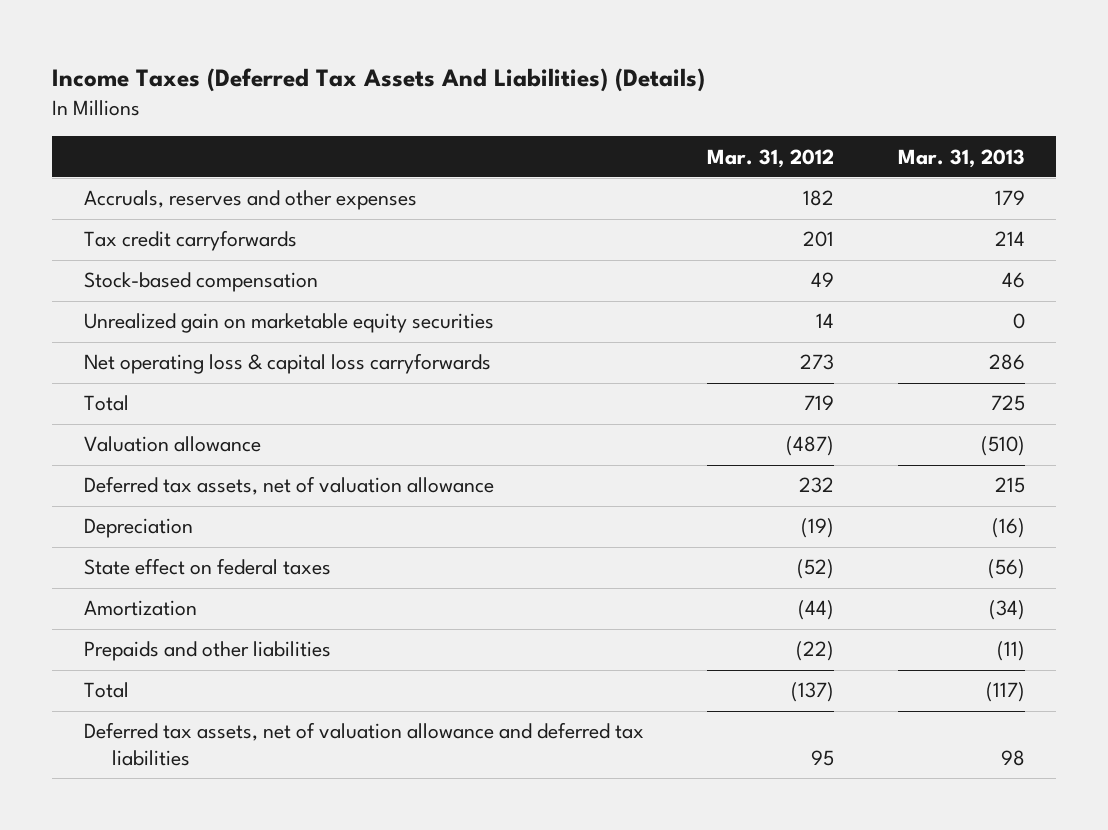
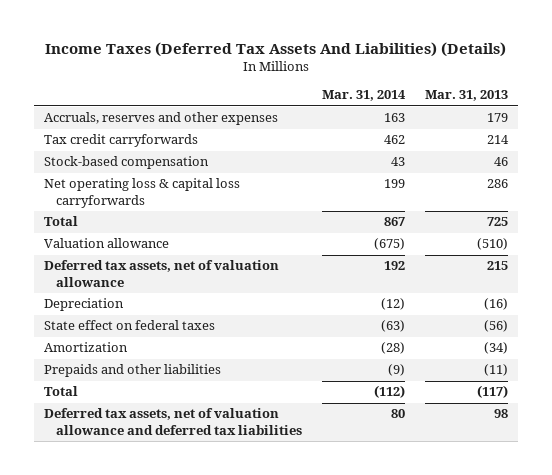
- | Mar. 31, 2012 | Mar. 31, 2013
+ | Mar. 31, 2014 | Mar. 31, 2013
- Unrealized gain on marketable equity securities | 14 | 0

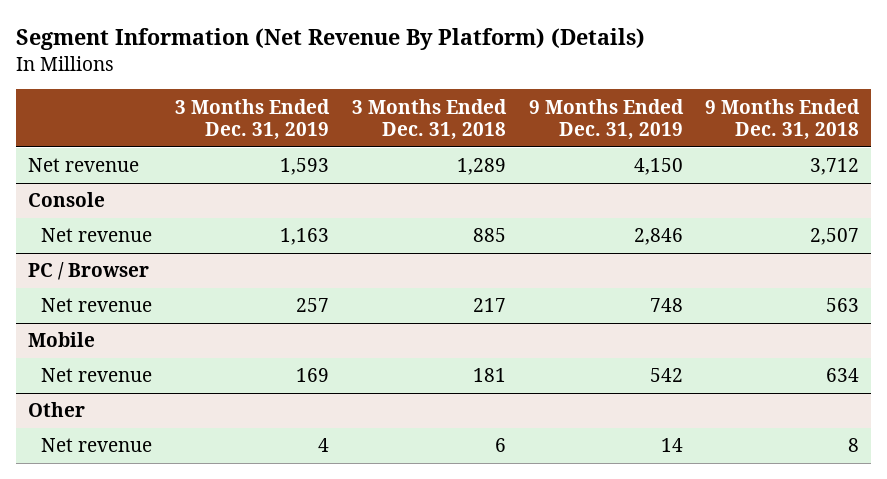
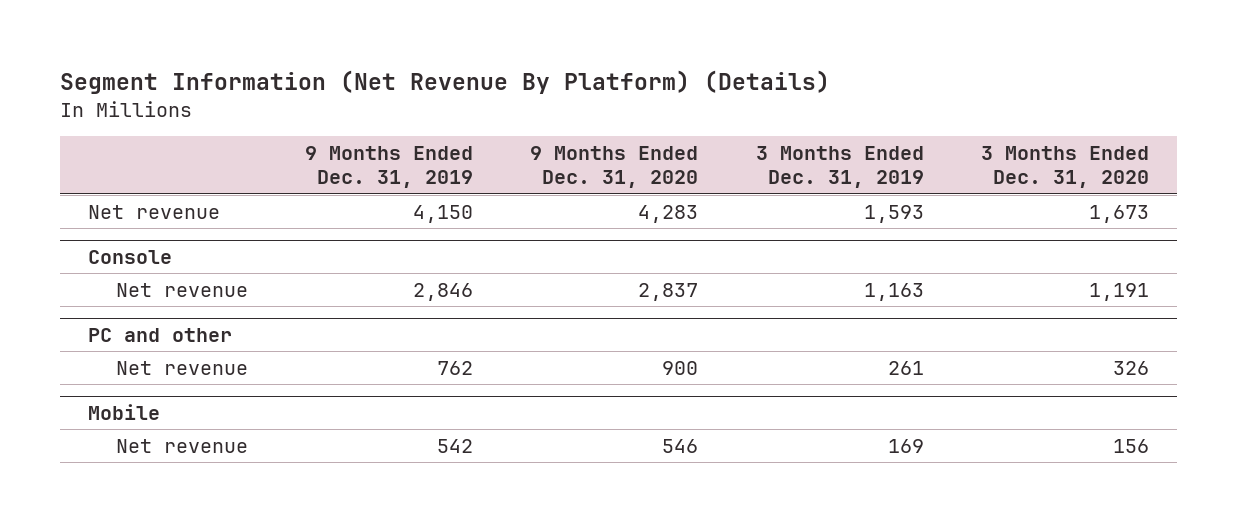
- | 3 Months Ended Dec. 31, 2019 | 3 Months Ended Dec. 31, 2018 | 9 Months Ended Dec. 31, 2019 | 9 Months Ended Dec. 31, 2018
+ | 9 Months Ended Dec. 31, 2019 | 9 Months Ended Dec. 31, 2020 | 3 Months Ended Dec. 31, 2019 | 3 Months Ended Dec. 31, 2020
- PC / Browser
- Net revenue | 257 | 217 | 748 | 563
+ PC and other
+ Net revenue | 762 | 900 | 261 | 326
- Other
- Net revenue | 4 | 6 | 14 | 8

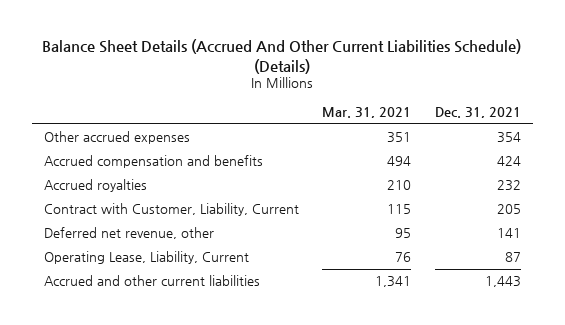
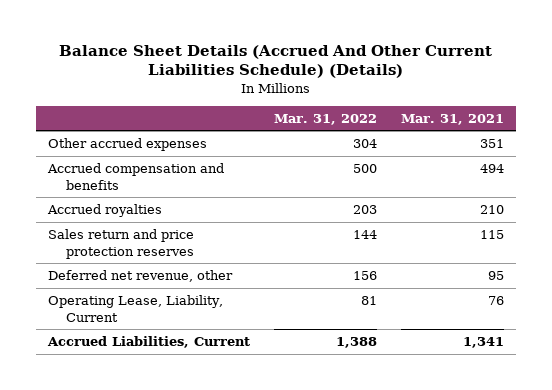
- | Mar. 31, 2021 | Dec. 31, 2021
+ | Mar. 31, 2022 | Mar. 31, 2021
- Contract with Customer, Liability, Current | 115 | 205
+ Sales return and price protection reserves | 144 | 115
- Accrued and other current liabilities | 1,341 | 1,443
+ Accrued Liabilities, Current | 1,388 | 1,341

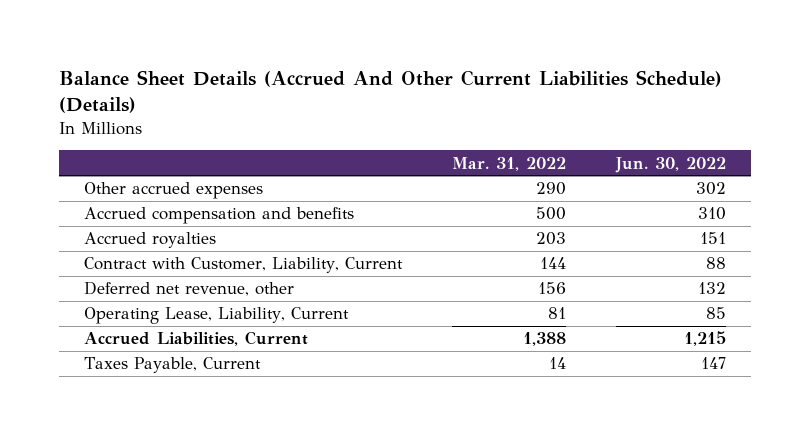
- | Mar. 31, 2022 | Mar. 31, 2021
+ | Mar. 31, 2022 | Jun. 30, 2022
- Other accrued expenses | 304 | 351
+ Other accrued expenses | 290 | 302
- Sales return and price protection reserves | 144 | 115
+ Contract with Customer, Liability, Current | 144 | 88
+ Taxes Payable, Current | 14 | 147

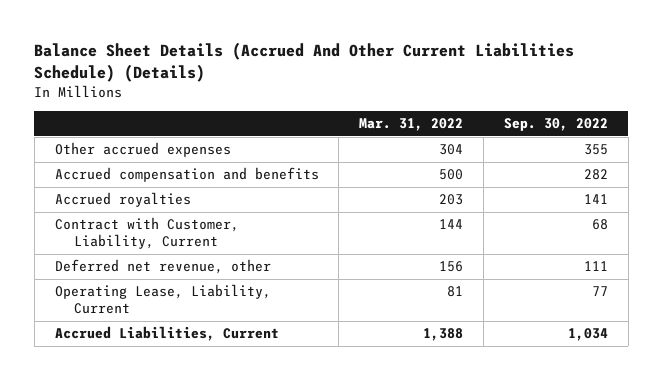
- | Mar. 31, 2022 | Jun. 30, 2022
+ | Mar. 31, 2022 | Sep. 30, 2022
- Other accrued expenses | 290 | 302
+ Other accrued expenses | 304 | 355
- Taxes Payable, Current | 14 | 147

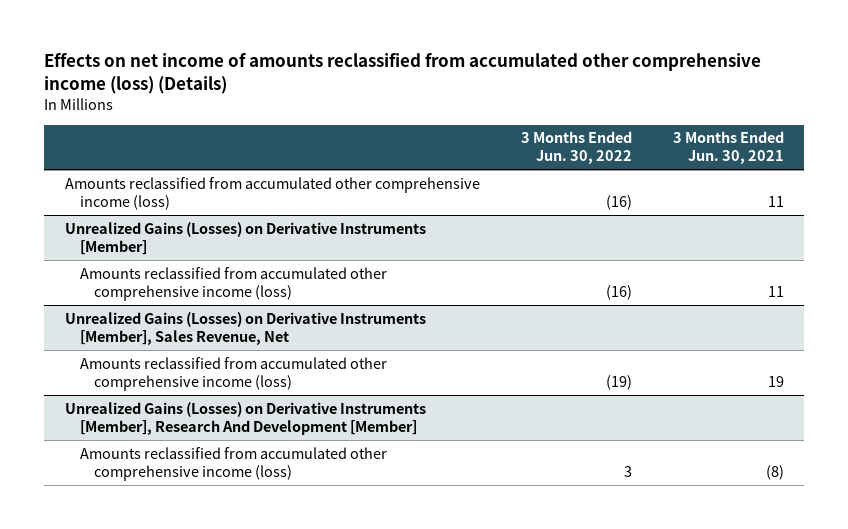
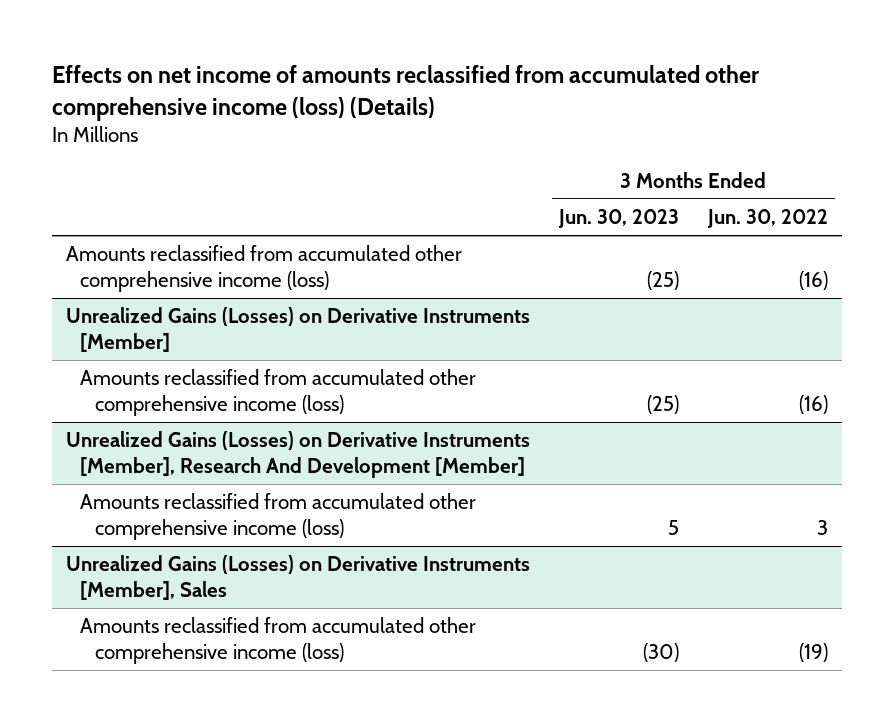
- | 3 Months Ended Jun. 30, 2022 | 3 Months Ended Jun. 30, 2021
+ | 3 Months Ended Jun. 30, 2023 | 3 Months Ended Jun. 30, 2022
- Unrealized Gains (Losses) on Derivative Instruments [Member], Sales Revenue, Net
- Amounts reclassified from accumulated other comprehensive income (loss) | (19) | 19
+ Unrealized Gains (Losses) on Derivative Instruments [Member], Sales
+ Amounts reclassified from accumulated other comprehensive income (loss) | (30) | (19)

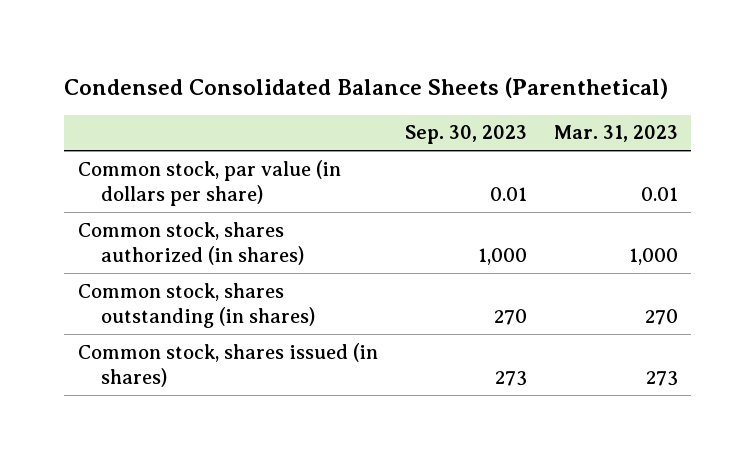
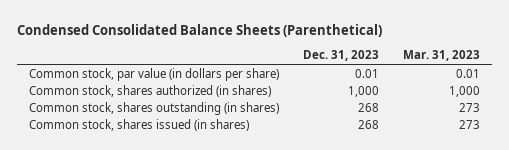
- | Sep. 30, 2023 | Mar. 31, 2023
+ | Dec. 31, 2023 | Mar. 31, 2023
- Common stock, shares outstanding (in shares) | 270 | 270
+ Common stock, shares outstanding (in shares) | 268 | 273

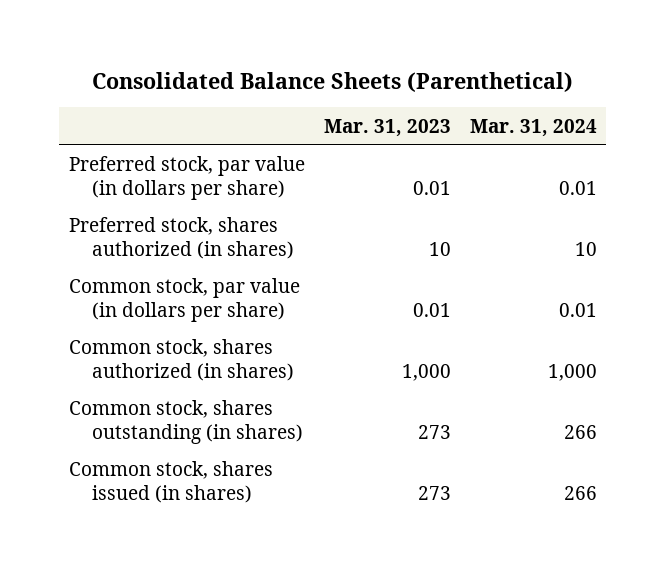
- Condensed Consolidated Balance Sheets (Parenthetical)
+ Consolidated Balance Sheets (Parenthetical)
- | Dec. 31, 2023 | Mar. 31, 2023
+ | Mar. 31, 2023 | Mar. 31, 2024
+ Preferred stock, par value (in dollars per share) | 0.01 | 0.01
+ Preferred stock, shares authorized (in shares) | 10 | 10

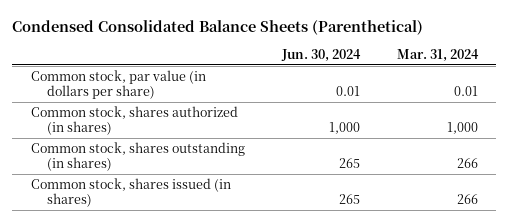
- Consolidated Balance Sheets (Parenthetical)
+ Condensed Consolidated Balance Sheets (Parenthetical)
- | Mar. 31, 2023 | Mar. 31, 2024
+ | Jun. 30, 2024 | Mar. 31, 2024
- Preferred stock, par value (in dollars per share) | 0.01 | 0.01
- Preferred stock, shares authorized (in shares) | 10 | 10

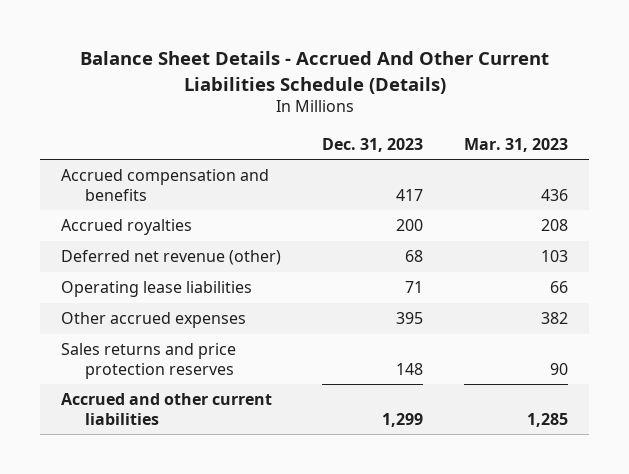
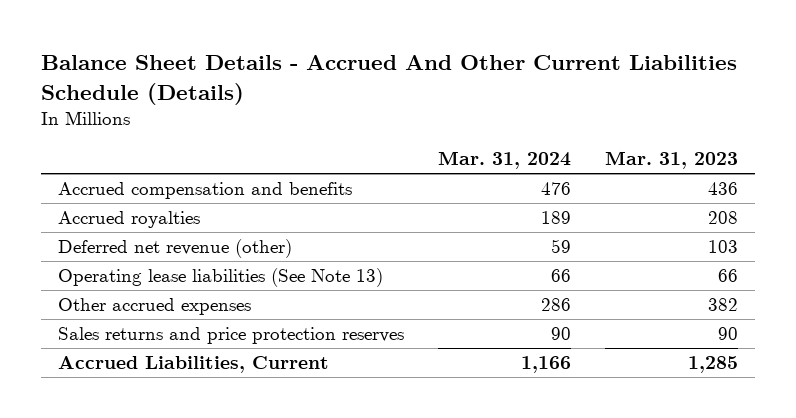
- | Dec. 31, 2023 | Mar. 31, 2023
+ | Mar. 31, 2024 | Mar. 31, 2023
- Operating lease liabilities | 71 | 66
+ Operating lease liabilities (See Note 13) | 66 | 66
- Accrued and other current liabilities | 1,299 | 1,285
+ Accrued Liabilities, Current | 1,166 | 1,285

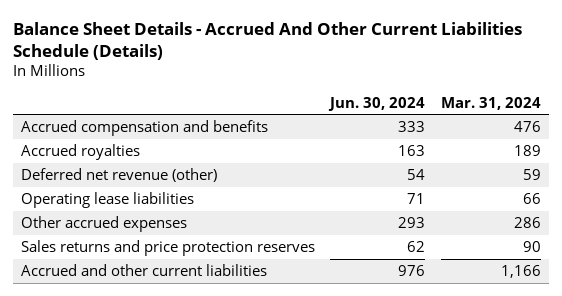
- | Mar. 31, 2024 | Mar. 31, 2023
+ | Jun. 30, 2024 | Mar. 31, 2024
- Operating lease liabilities (See Note 13) | 66 | 66
+ Operating lease liabilities | 71 | 66
- Accrued Liabilities, Current | 1,166 | 1,285
+ Accrued and other current liabilities | 976 | 1,166

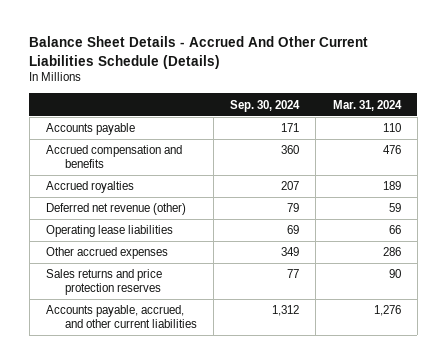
- | Jun. 30, 2024 | Mar. 31, 2024
+ | Sep. 30, 2024 | Mar. 31, 2024
+ Accounts payable | 171 | 110
- Accrued and other current liabilities | 976 | 1,166
+ Accounts payable, accrued, and other current liabilities | 1,312 | 1,276

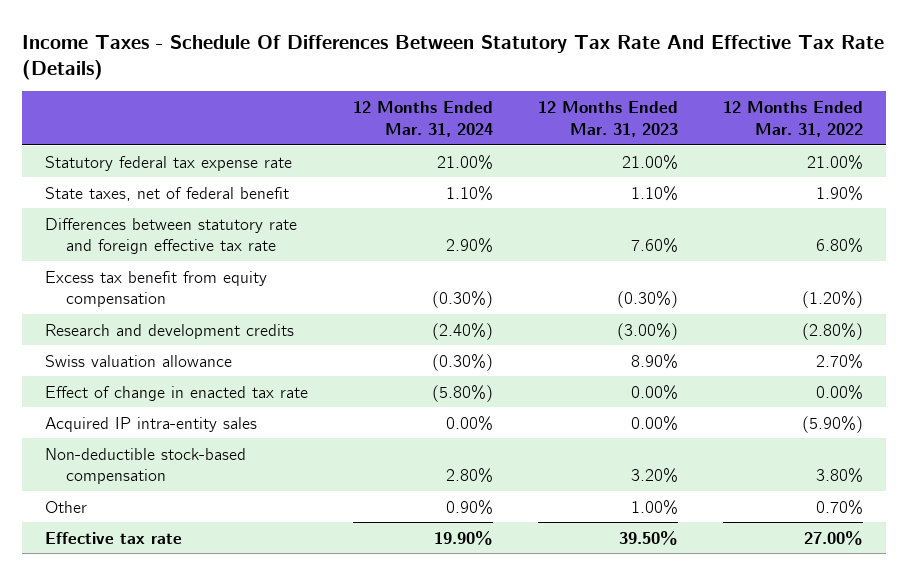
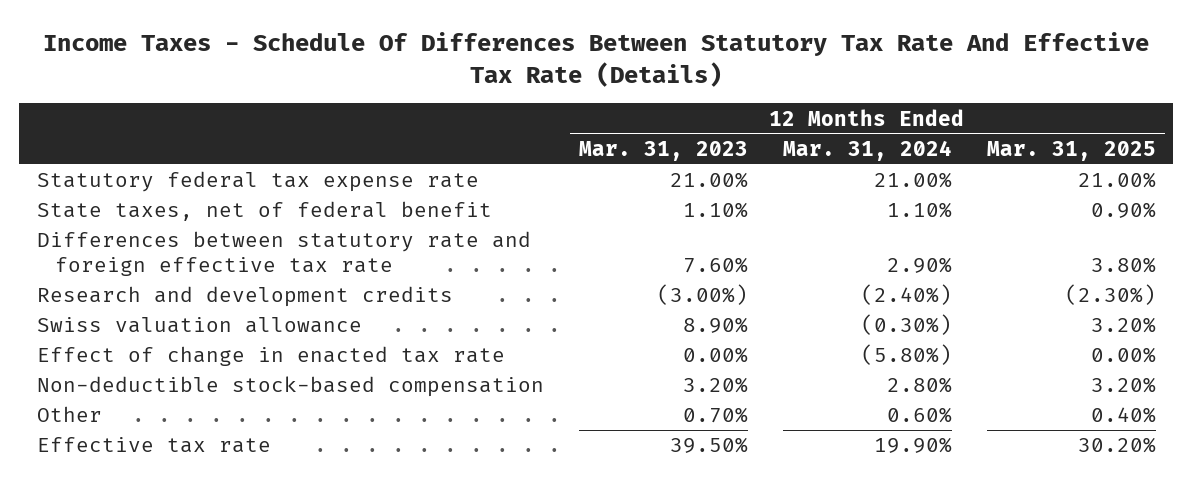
- | 12 Months Ended Mar. 31, 2024 | 12 Months Ended Mar. 31, 2023 | 12 Months Ended Mar. 31, 2022
+ | 12 Months Ended Mar. 31, 2023 | 12 Months Ended Mar. 31, 2024 | 12 Months Ended Mar. 31, 2025
- Excess tax benefit from equity compensation | (0.30%) | (0.30%) | (1.20%)
- Acquired IP intra-entity sales | 0.00% | 0.00% | (5.90%)
- Other | 0.90% | 1.00% | 0.70%
+ Other | 0.70% | 0.60% | 0.40%

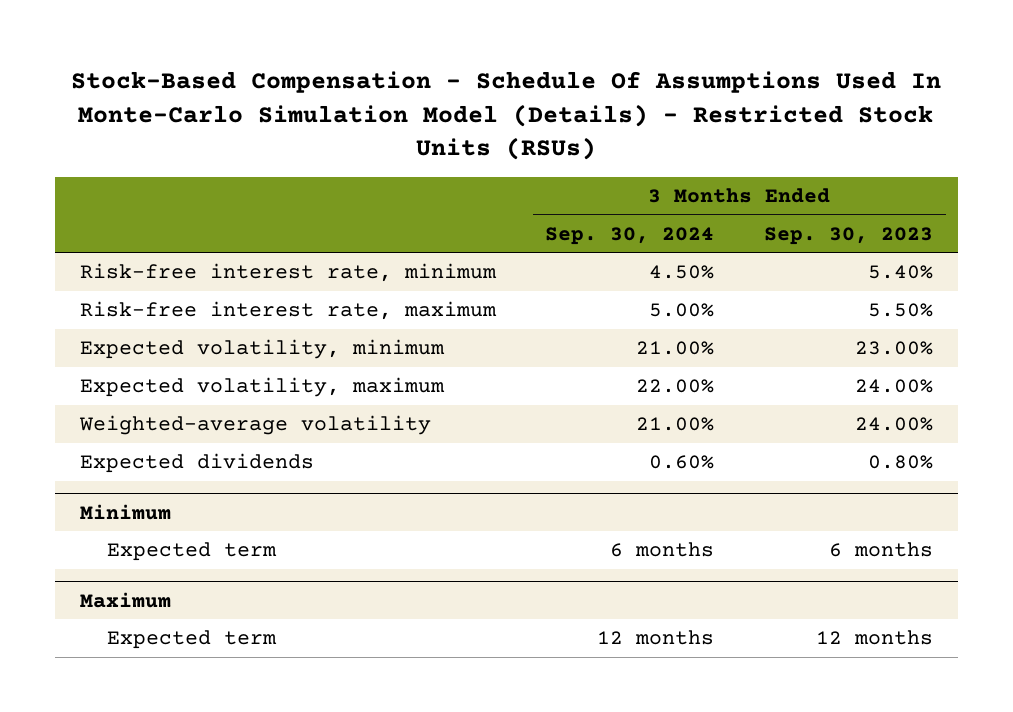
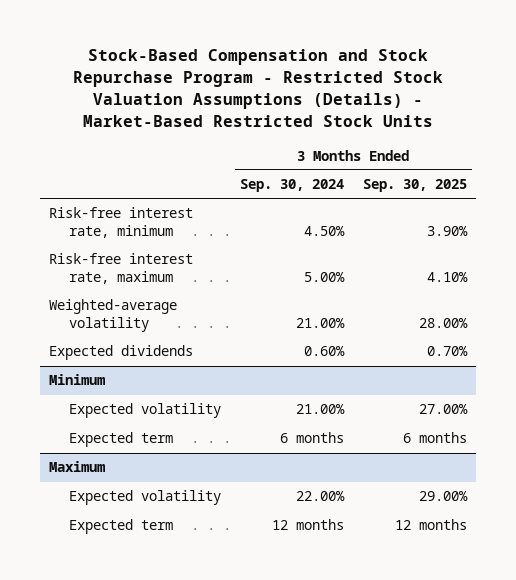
- Stock-Based Compensation - Schedule Of Assumptions Used In Monte-Carlo Simulation Model (Details) - Restricted Stock Units (RSUs)
+ Stock-Based Compensation and Stock Repurchase Program - Restricted Stock Valuation Assumptions (Details) - Market-Based Restricted Stock Units
- | 3 Months Ended Sep. 30, 2024 | 3 Months Ended Sep. 30, 2023
+ | 3 Months Ended Sep. 30, 2024 | 3 Months Ended Sep. 30, 2025
- Expected volatility, minimum | 21.00% | 23.00%
- Expected volatility, maximum | 22.00% | 24.00%
@ Minimum
+ Expected volatility | 21.00% | 27.00%
@ Maximum
+ Expected volatility | 22.00% | 29.00%

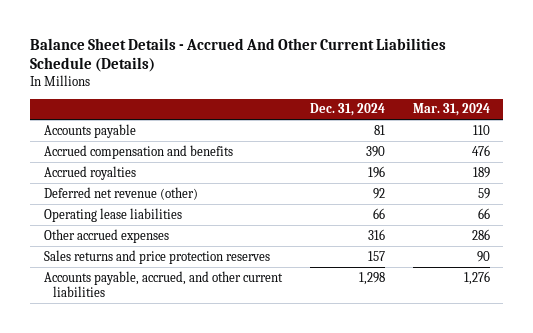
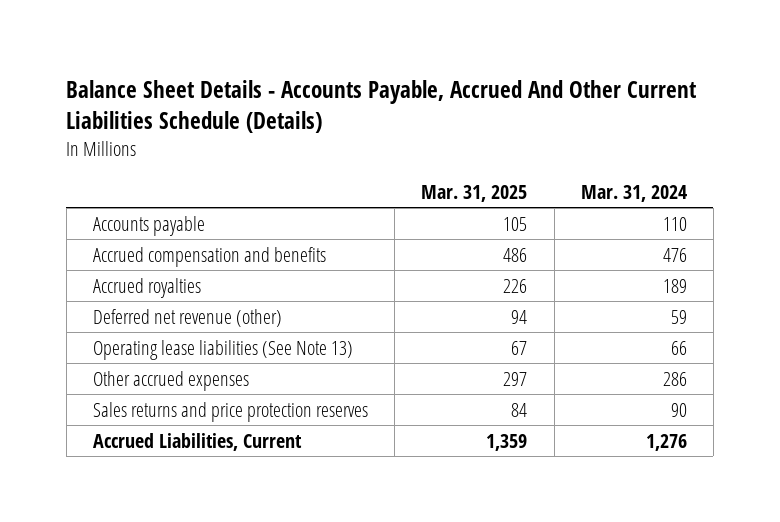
- Balance Sheet Details - Accrued And Other Current Liabilities Schedule (Details)
+ Balance Sheet Details - Accounts Payable, Accrued And Other Current Liabilities Schedule (Details)
- | Dec. 31, 2024 | Mar. 31, 2024
+ | Mar. 31, 2025 | Mar. 31, 2024
- Operating lease liabilities | 66 | 66
+ Operating lease liabilities (See Note 13) | 67 | 66
- Accounts payable, accrued, and other current liabilities | 1,298 | 1,276
+ Accrued Liabilities, Current | 1,359 | 1,276

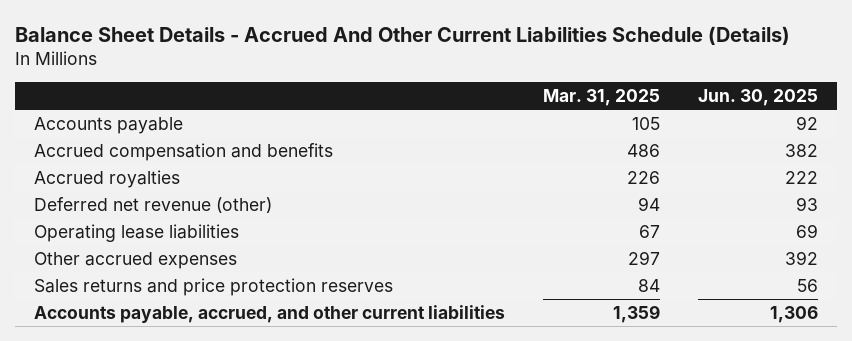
- Balance Sheet Details - Accounts Payable, Accrued And Other Current Liabilities Schedule (Details)
+ Balance Sheet Details - Accrued And Other Current Liabilities Schedule (Details)
- | Mar. 31, 2025 | Mar. 31, 2024
+ | Mar. 31, 2025 | Jun. 30, 2025
- Operating lease liabilities (See Note 13) | 67 | 66
+ Operating lease liabilities | 67 | 69
- Accrued Liabilities, Current | 1,359 | 1,276
+ Accounts payable, accrued, and other current liabilities | 1,359 | 1,306

